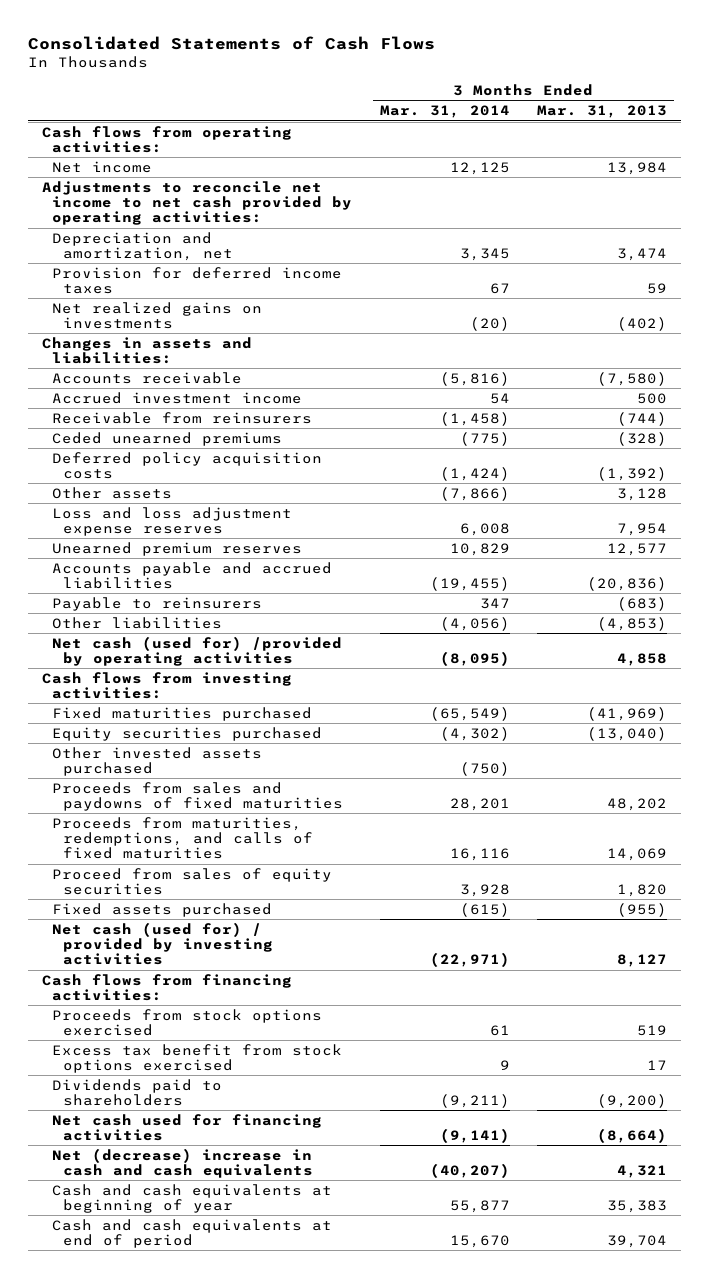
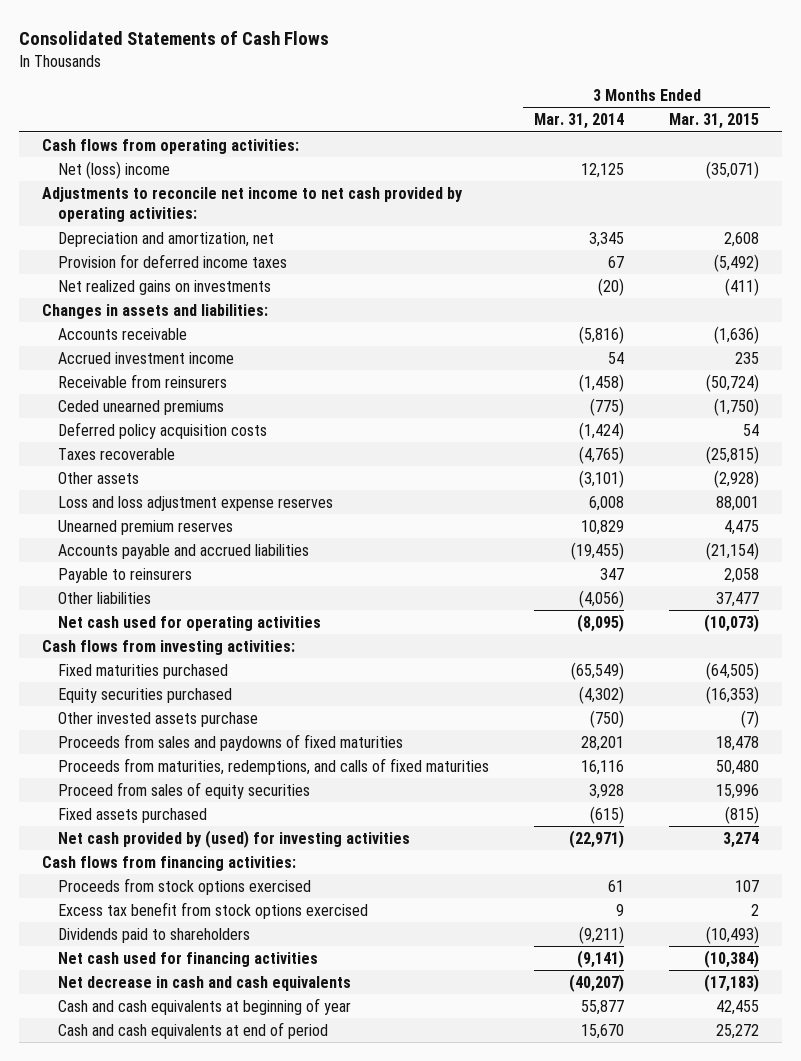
- | 3 Months Ended Mar. 31, 2014 | 3 Months Ended Mar. 31, 2013
+ | 3 Months Ended Mar. 31, 2014 | 3 Months Ended Mar. 31, 2015
- Net income | 12,125 | 13,984
+ Net (loss) income | 12,125 | (35,071)
- Other assets | (7,866) | 3,128
+ Taxes recoverable | (4,765) | (25,815)
+ Other assets | (3,101) | (2,928)
- Net cash (used for) /provided by operating activities | (8,095) | 4,858
+ Net cash used for operating activities | (8,095) | (10,073)
- Other invested assets purchased | (750) |
+ Other invested assets purchase | (750) | (7)
- Net cash (used for) / provided by investing activities | (22,971) | 8,127
+ Net cash provided by (used) for investing activities | (22,971) | 3,274
- Net (decrease) increase in cash and cash equivalents | (40,207) | 4,321
+ Net decrease in cash and cash equivalents | (40,207) | (17,183)

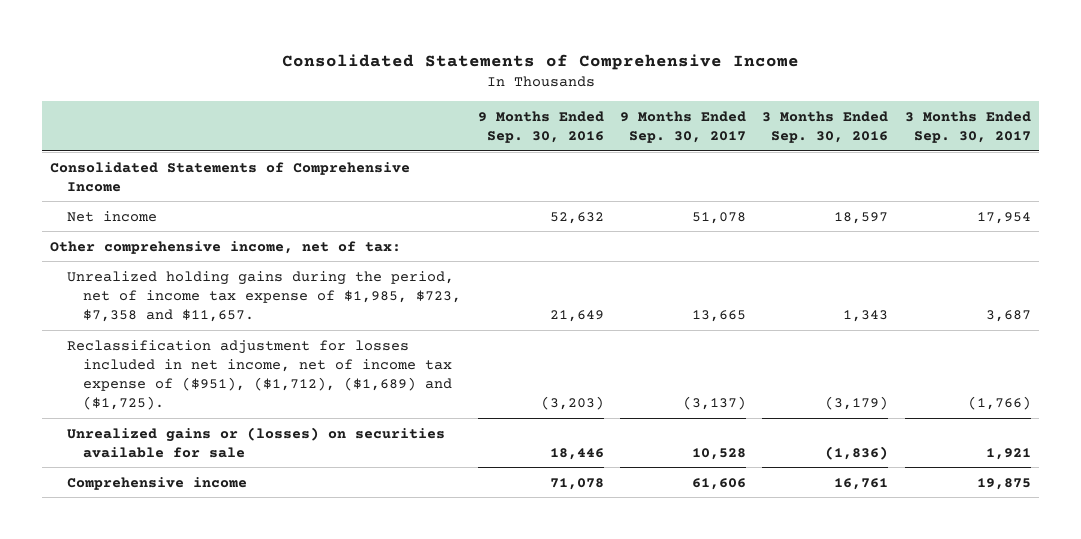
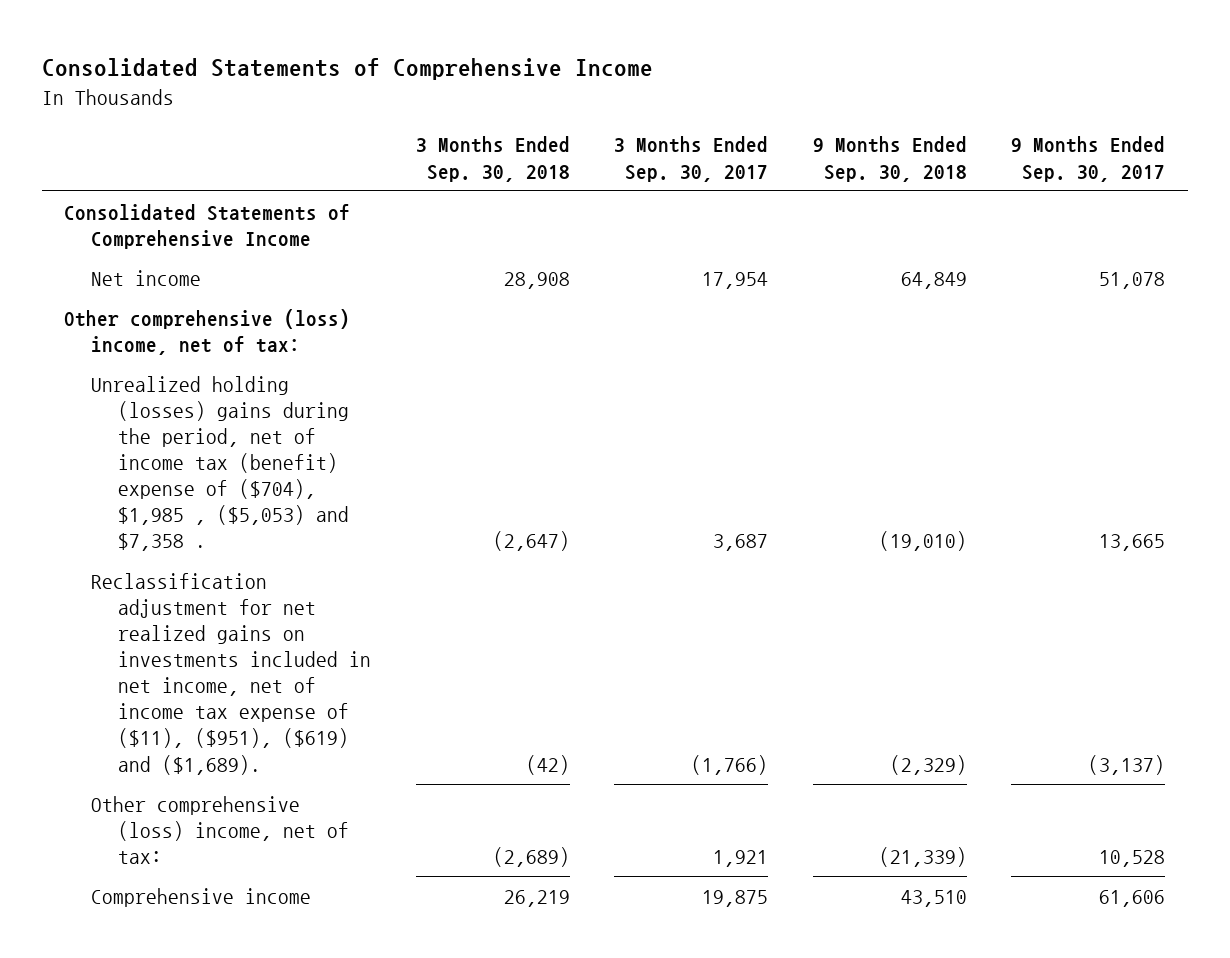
- | 9 Months Ended Sep. 30, 2016 | 9 Months Ended Sep. 30, 2017 | 3 Months Ended Sep. 30, 2016 | 3 Months Ended Sep. 30, 2017
+ | 3 Months Ended Sep. 30, 2018 | 3 Months Ended Sep. 30, 2017 | 9 Months Ended Sep. 30, 2018 | 9 Months Ended Sep. 30, 2017
- Other comprehensive income, net of tax:
- Unrealized holding gains during the period, net of income tax expense of $1,985, $723, $7,358 and $11,657. | 21,649 | 13,665 | 1,343 | 3,687
- Reclassification adjustment for losses included in net income, net of income tax expense of ($951), ($1,712), ($1,689) and ($1,725). | (3,203) | (3,137) | (3,179) | (1,766)
- Unrealized gains or (losses) on securities available for sale | 18,446 | 10,528 | (1,836) | 1,921
+ Other comprehensive (loss) income, net of tax:
+ Unrealized holding (losses) gains during the period, net of income tax (benefit) expense of ($704), $1,985 , ($5,053) and $7,358 . | (2,647) | 3,687 | (19,010) | 13,665
+ Reclassification adjustment for net realized gains on investments included in net income, net of income tax expense of ($11), ($951), ($619) and ($1,689). | (42) | (1,766) | (2,329) | (3,137)
+ Other comprehensive (loss) income, net of tax: | (2,689) | 1,921 | (21,339) | 10,528

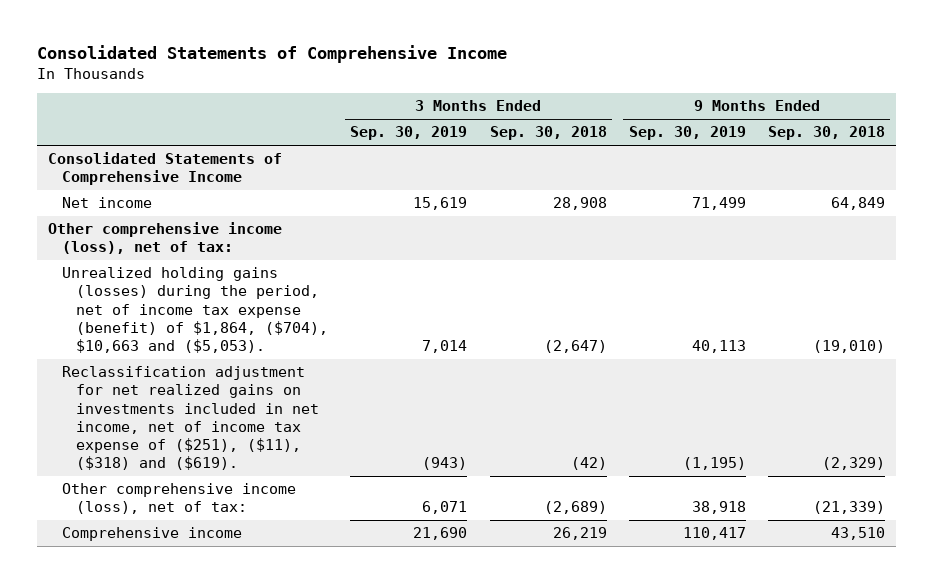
- | 3 Months Ended Sep. 30, 2018 | 3 Months Ended Sep. 30, 2017 | 9 Months Ended Sep. 30, 2018 | 9 Months Ended Sep. 30, 2017
+ | 3 Months Ended Sep. 30, 2019 | 3 Months Ended Sep. 30, 2018 | 9 Months Ended Sep. 30, 2019 | 9 Months Ended Sep. 30, 2018
- Other comprehensive (loss) income, net of tax:
- Unrealized holding (losses) gains during the period, net of income tax (benefit) expense of ($704), $1,985 , ($5,053) and $7,358 . | (2,647) | 3,687 | (19,010) | 13,665
- Reclassification adjustment for net realized gains on investments included in net income, net of income tax expense of ($11), ($951), ($619) and ($1,689). | (42) | (1,766) | (2,329) | (3,137)
- Other comprehensive (loss) income, net of tax: | (2,689) | 1,921 | (21,339) | 10,528
+ Other comprehensive income (loss), net of tax:
+ Unrealized holding gains (losses) during the period, net of income tax expense (benefit) of $1,864, ($704), $10,663 and ($5,053). | 7,014 | (2,647) | 40,113 | (19,010)
+ Reclassification adjustment for net realized gains on investments included in net income, net of income tax expense of ($251), ($11), ($318) and ($619). | (943) | (42) | (1,195) | (2,329)
+ Other comprehensive income (loss), net of tax: | 6,071 | (2,689) | 38,918 | (21,339)

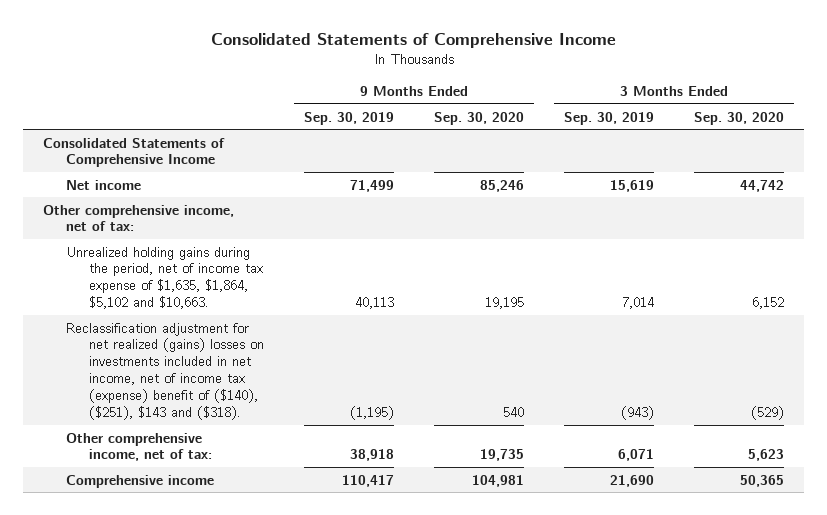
- | 3 Months Ended Sep. 30, 2019 | 3 Months Ended Sep. 30, 2018 | 9 Months Ended Sep. 30, 2019 | 9 Months Ended Sep. 30, 2018
+ | 9 Months Ended Sep. 30, 2019 | 9 Months Ended Sep. 30, 2020 | 3 Months Ended Sep. 30, 2019 | 3 Months Ended Sep. 30, 2020
- Other comprehensive income (loss), net of tax:
- Unrealized holding gains (losses) during the period, net of income tax expense (benefit) of $1,864, ($704), $10,663 and ($5,053). | 7,014 | (2,647) | 40,113 | (19,010)
- Reclassification adjustment for net realized gains on investments included in net income, net of income tax expense of ($251), ($11), ($318) and ($619). | (943) | (42) | (1,195) | (2,329)
- Other comprehensive income (loss), net of tax: | 6,071 | (2,689) | 38,918 | (21,339)
+ Other comprehensive income, net of tax:
+ Unrealized holding gains during the period, net of income tax expense of $1,635, $1,864, $5,102 and $10,663. | 40,113 | 19,195 | 7,014 | 6,152
+ Reclassification adjustment for net realized (gains) losses on investments included in net income, net of income tax (expense) benefit of ($140), ($251), $143 and ($318). | (1,195) | 540 | (943) | (529)
+ Other comprehensive income, net of tax: | 38,918 | 19,735 | 6,071 | 5,623

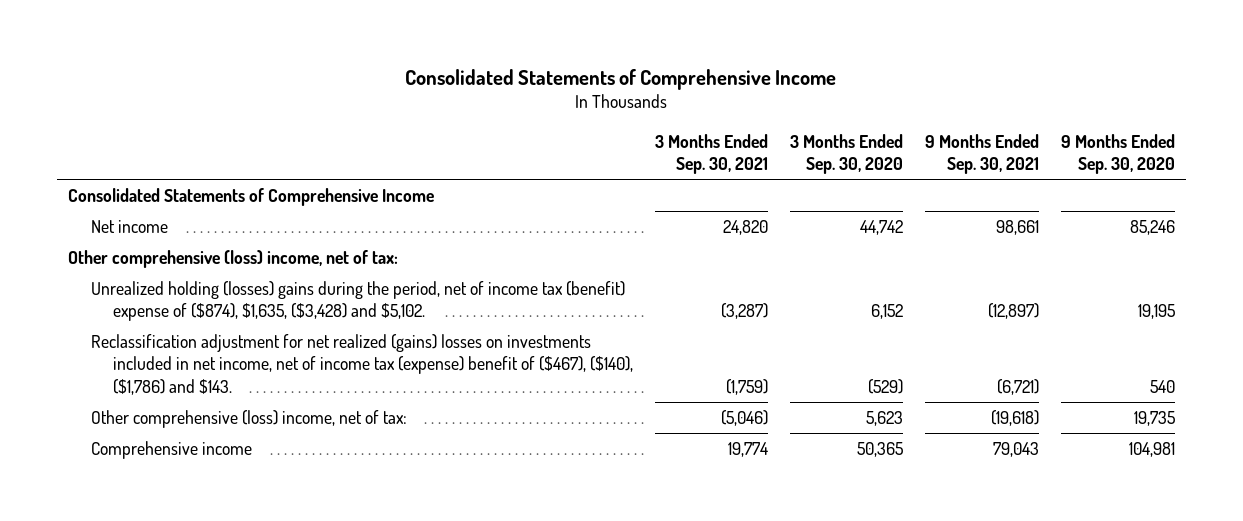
- | 9 Months Ended Sep. 30, 2019 | 9 Months Ended Sep. 30, 2020 | 3 Months Ended Sep. 30, 2019 | 3 Months Ended Sep. 30, 2020
+ | 3 Months Ended Sep. 30, 2021 | 3 Months Ended Sep. 30, 2020 | 9 Months Ended Sep. 30, 2021 | 9 Months Ended Sep. 30, 2020
- Other comprehensive income, net of tax:
- Unrealized holding gains during the period, net of income tax expense of $1,635, $1,864, $5,102 and $10,663. | 40,113 | 19,195 | 7,014 | 6,152
- Reclassification adjustment for net realized (gains) losses on investments included in net income, net of income tax (expense) benefit of ($140), ($251), $143 and ($318). | (1,195) | 540 | (943) | (529)
- Other comprehensive income, net of tax: | 38,918 | 19,735 | 6,071 | 5,623
+ Other comprehensive (loss) income, net of tax:
+ Unrealized holding (losses) gains during the period, net of income tax (benefit) expense of ($874), $1,635, ($3,428) and $5,102. | (3,287) | 6,152 | (12,897) | 19,195
+ Reclassification adjustment for net realized (gains) losses on investments included in net income, net of income tax (expense) benefit of ($467), ($140), ($1,786) and $143. | (1,759) | (529) | (6,721) | 540
+ Other comprehensive (loss) income, net of tax: | (5,046) | 5,623 | (19,618) | 19,735

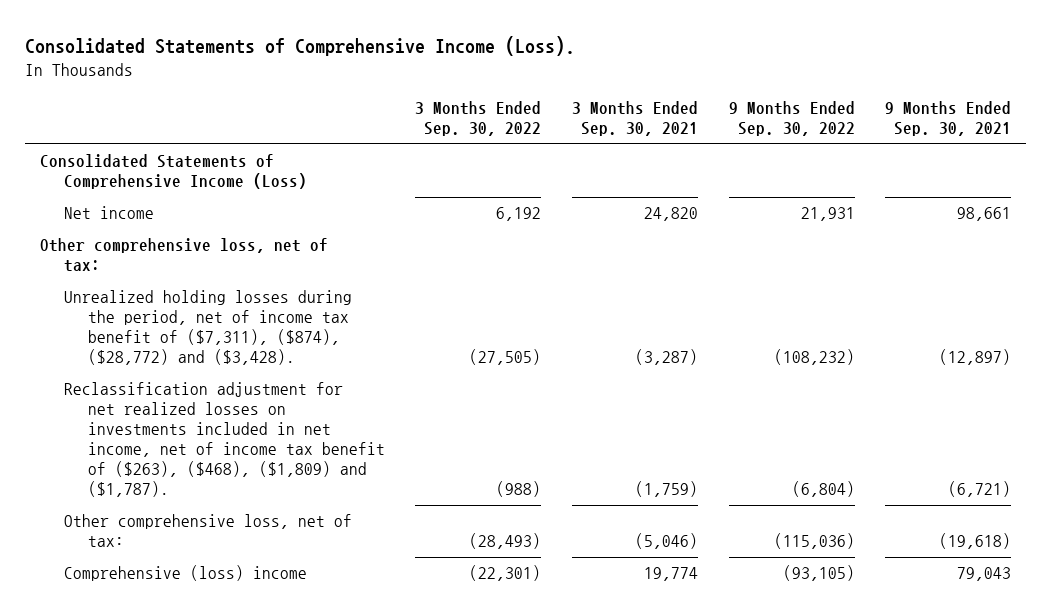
- Consolidated Statements of Comprehensive Income
+ Consolidated Statements of Comprehensive Income (Loss).
- | 3 Months Ended Sep. 30, 2021 | 3 Months Ended Sep. 30, 2020 | 9 Months Ended Sep. 30, 2021 | 9 Months Ended Sep. 30, 2020
+ | 3 Months Ended Sep. 30, 2022 | 3 Months Ended Sep. 30, 2021 | 9 Months Ended Sep. 30, 2022 | 9 Months Ended Sep. 30, 2021
- Consolidated Statements of Comprehensive Income
+ Consolidated Statements of Comprehensive Income (Loss)
- Other comprehensive (loss) income, net of tax:
- Unrealized holding (losses) gains during the period, net of income tax (benefit) expense of ($874), $1,635, ($3,428) and $5,102. | (3,287) | 6,152 | (12,897) | 19,195
- Reclassification adjustment for net realized (gains) losses on investments included in net income, net of income tax (expense) benefit of ($467), ($140), ($1,786) and $143. | (1,759) | (529) | (6,721) | 540
- Other comprehensive (loss) income, net of tax: | (5,046) | 5,623 | (19,618) | 19,735
- Comprehensive income | 19,774 | 50,365 | 79,043 | 104,981
+ Other comprehensive loss, net of tax:
+ Unrealized holding losses during the period, net of income tax benefit of ($7,311), ($874), ($28,772) and ($3,428). | (27,505) | (3,287) | (108,232) | (12,897)
+ Reclassification adjustment for net realized losses on investments included in net income, net of income tax benefit of ($263), ($468), ($1,809) and ($1,787). | (988) | (1,759) | (6,804) | (6,721)
+ Other comprehensive loss, net of tax: | (28,493) | (5,046) | (115,036) | (19,618)
+ Comprehensive (loss) income | (22,301) | 19,774 | (93,105) | 79,043

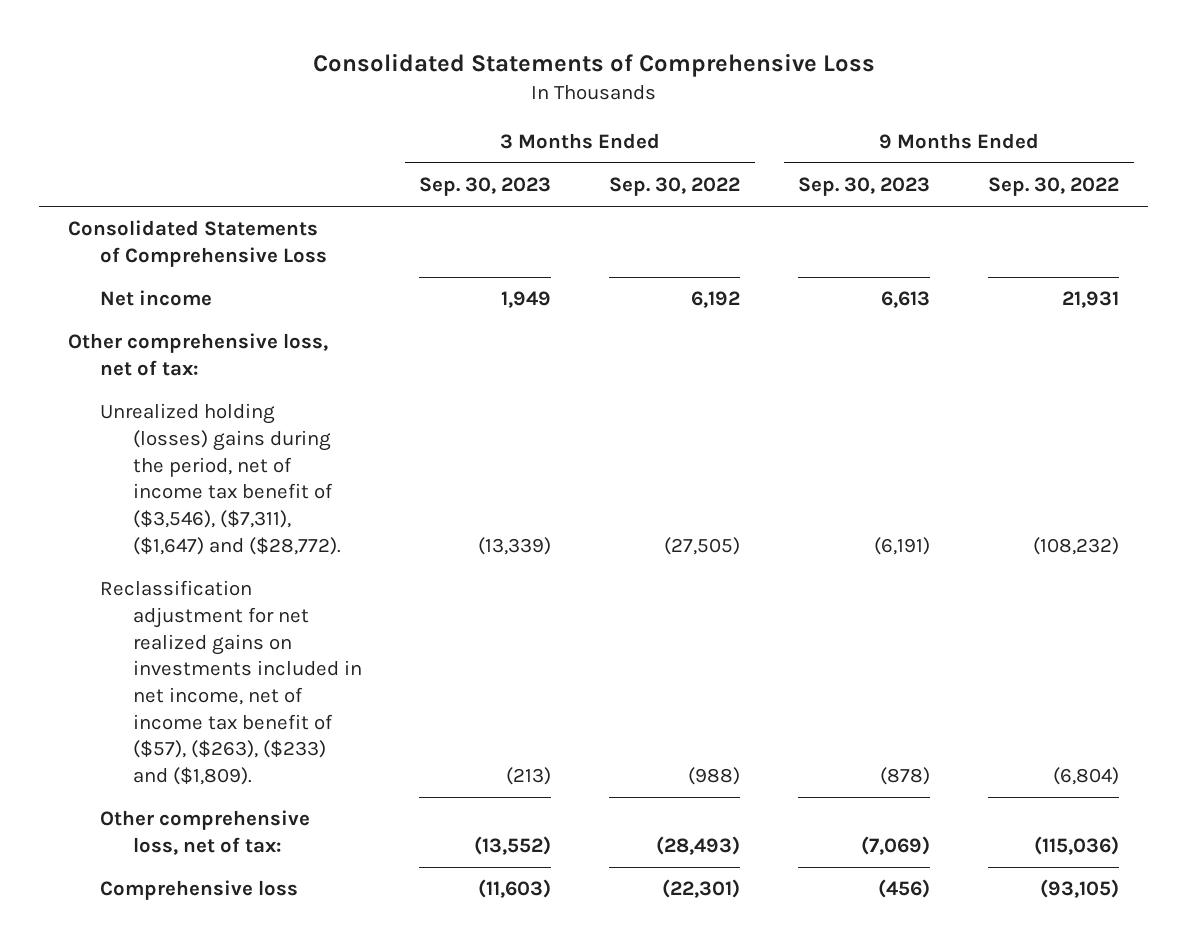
- Consolidated Statements of Comprehensive Income (Loss).
+ Consolidated Statements of Comprehensive Loss
- | 3 Months Ended Sep. 30, 2022 | 3 Months Ended Sep. 30, 2021 | 9 Months Ended Sep. 30, 2022 | 9 Months Ended Sep. 30, 2021
+ | 3 Months Ended Sep. 30, 2023 | 3 Months Ended Sep. 30, 2022 | 9 Months Ended Sep. 30, 2023 | 9 Months Ended Sep. 30, 2022
- Consolidated Statements of Comprehensive Income (Loss)
+ Consolidated Statements of Comprehensive Loss
- Unrealized holding losses during the period, net of income tax benefit of ($7,311), ($874), ($28,772) and ($3,428). | (27,505) | (3,287) | (108,232) | (12,897)
- Reclassification adjustment for net realized losses on investments included in net income, net of income tax benefit of ($263), ($468), ($1,809) and ($1,787). | (988) | (1,759) | (6,804) | (6,721)
+ Unrealized holding (losses) gains during the period, net of income tax benefit of ($3,546), ($7,311), ($1,647) and ($28,772). | (13,339) | (27,505) | (6,191) | (108,232)
+ Reclassification adjustment for net realized gains on investments included in net income, net of income tax benefit of ($57), ($263), ($233) and ($1,809). | (213) | (988) | (878) | (6,804)
- Comprehensive (loss) income | (22,301) | 19,774 | (93,105) | 79,043
+ Comprehensive loss | (11,603) | (22,301) | (456) | (93,105)

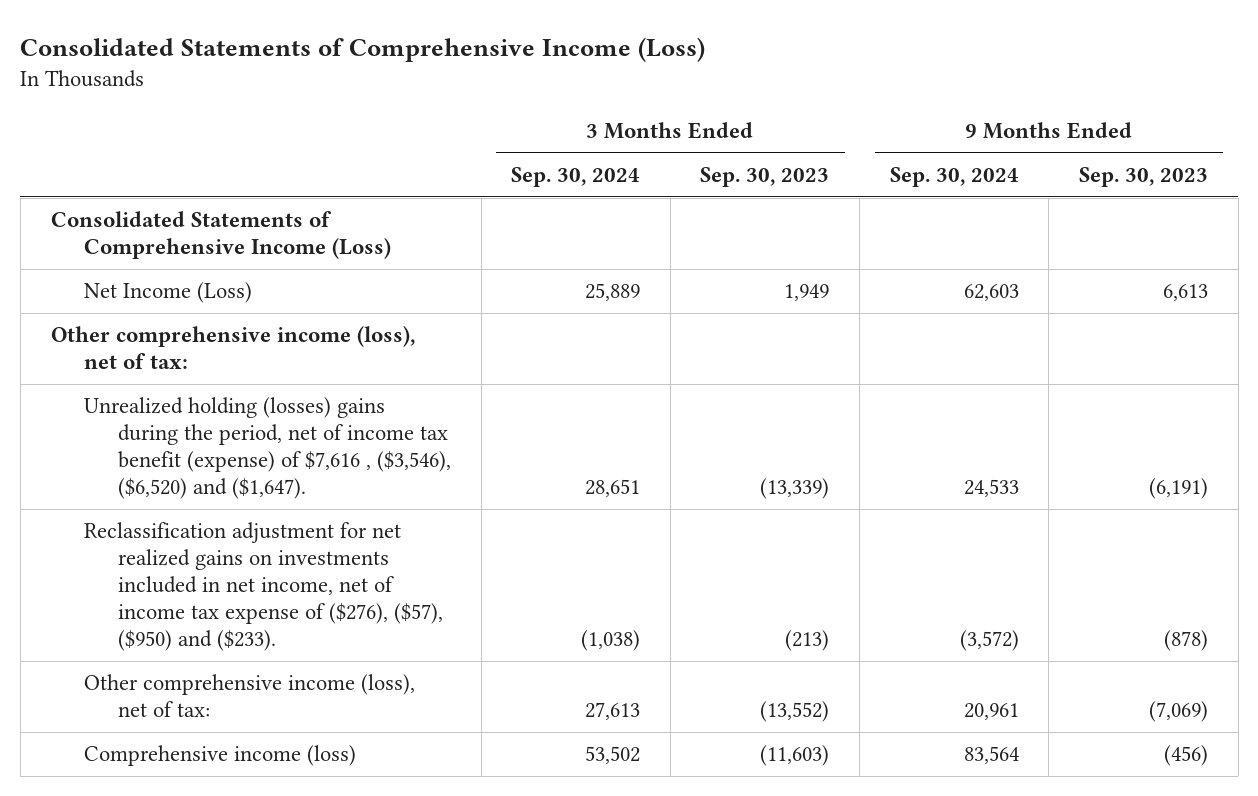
- Consolidated Statements of Comprehensive Loss
+ Consolidated Statements of Comprehensive Income (Loss)
- | 3 Months Ended Sep. 30, 2023 | 3 Months Ended Sep. 30, 2022 | 9 Months Ended Sep. 30, 2023 | 9 Months Ended Sep. 30, 2022
+ | 3 Months Ended Sep. 30, 2024 | 3 Months Ended Sep. 30, 2023 | 9 Months Ended Sep. 30, 2024 | 9 Months Ended Sep. 30, 2023
- Consolidated Statements of Comprehensive Loss
- Net income | 1,949 | 6,192 | 6,613 | 21,931
- Other comprehensive loss, net of tax:
- Unrealized holding (losses) gains during the period, net of income tax benefit of ($3,546), ($7,311), ($1,647) and ($28,772). | (13,339) | (27,505) | (6,191) | (108,232)
- Reclassification adjustment for net realized gains on investments included in net income, net of income tax benefit of ($57), ($263), ($233) and ($1,809). | (213) | (988) | (878) | (6,804)
- Other comprehensive loss, net of tax: | (13,552) | (28,493) | (7,069) | (115,036)
- Comprehensive loss | (11,603) | (22,301) | (456) | (93,105)
+ Consolidated Statements of Comprehensive Income (Loss)
+ Net Income (Loss) | 25,889 | 1,949 | 62,603 | 6,613
+ Other comprehensive income (loss), net of tax:
+ Unrealized holding (losses) gains during the period, net of income tax benefit (expense) of $7,616 , ($3,546), ($6,520) and ($1,647). | 28,651 | (13,339) | 24,533 | (6,191)
+ Reclassification adjustment for net realized gains on investments included in net income, net of income tax expense of ($276), ($57), ($950) and ($233). | (1,038) | (213) | (3,572) | (878)
+ Other comprehensive income (loss), net of tax: | 27,613 | (13,552) | 20,961 | (7,069)
+ Comprehensive income (loss) | 53,502 | (11,603) | 83,564 | (456)

